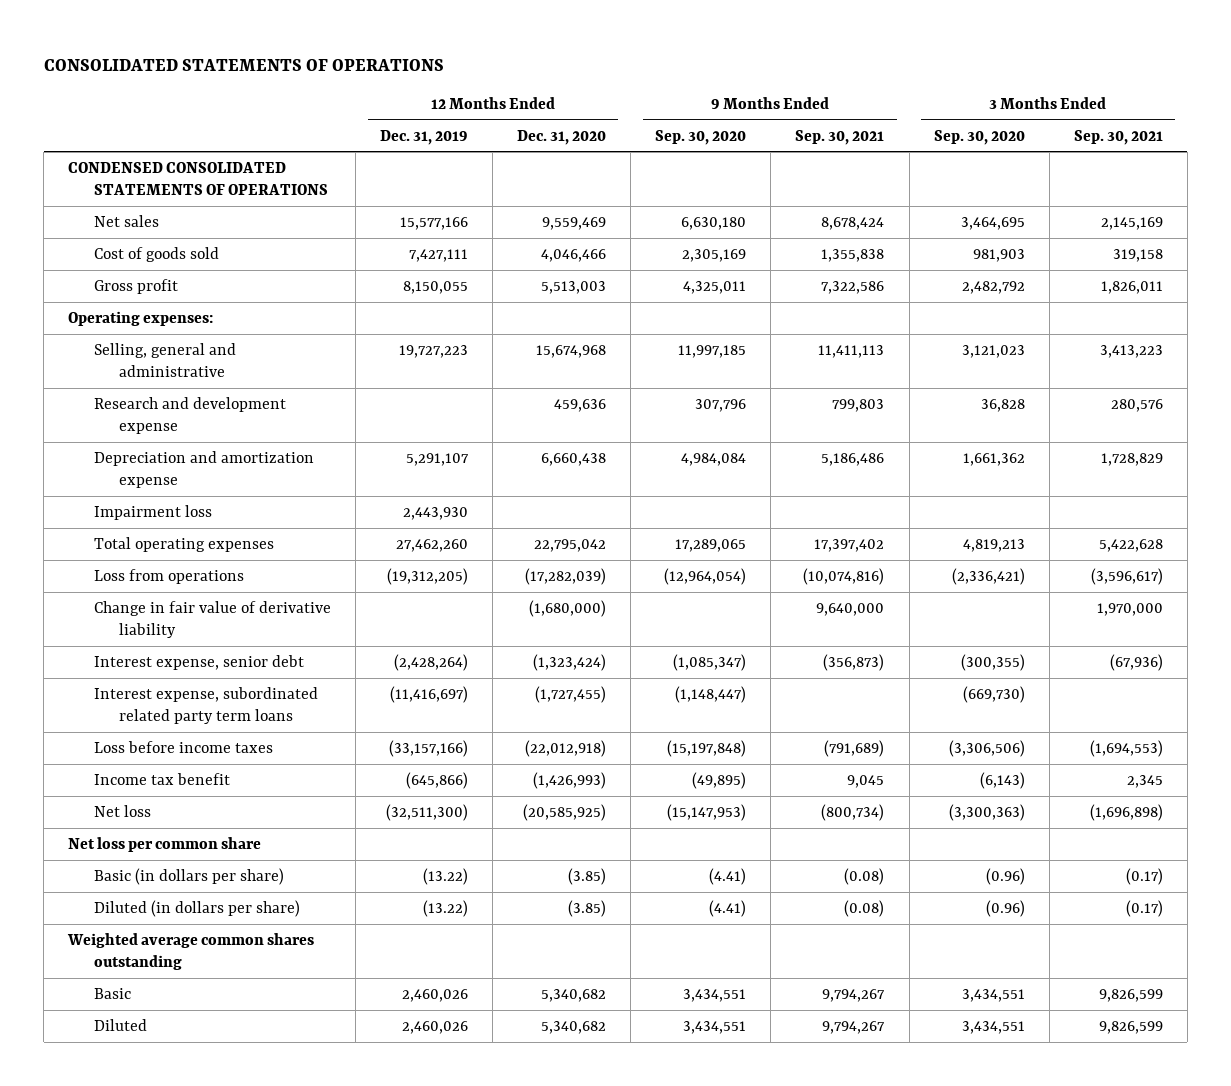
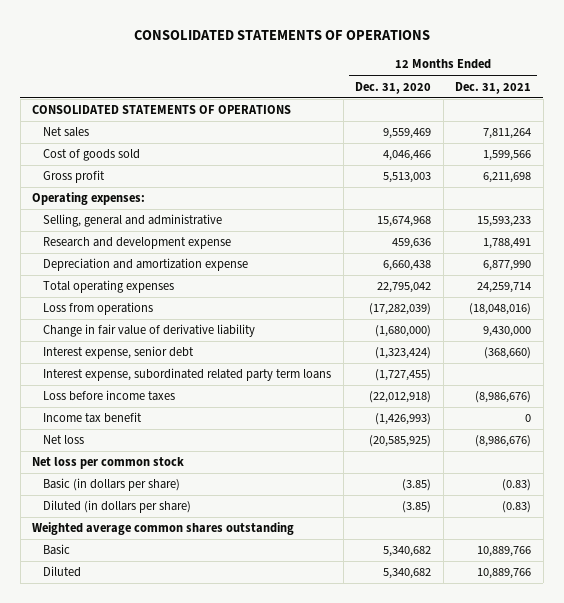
- | 12 Months Ended Dec. 31, 2019 | 12 Months Ended Dec. 31, 2020 | 9 Months Ended Sep. 30, 2020 | 9 Months Ended Sep. 30, 2021 | 3 Months Ended Sep. 30, 2020 | 3 Months Ended Sep. 30, 2021
+ | 12 Months Ended Dec. 31, 2020 | 12 Months Ended Dec. 31, 2021
- CONDENSED CONSOLIDATED STATEMENTS OF OPERATIONS
+ CONSOLIDATED STATEMENTS OF OPERATIONS
- Impairment loss | 2,443,930 | | | | |
- Net loss per common share
+ Net loss per common stock

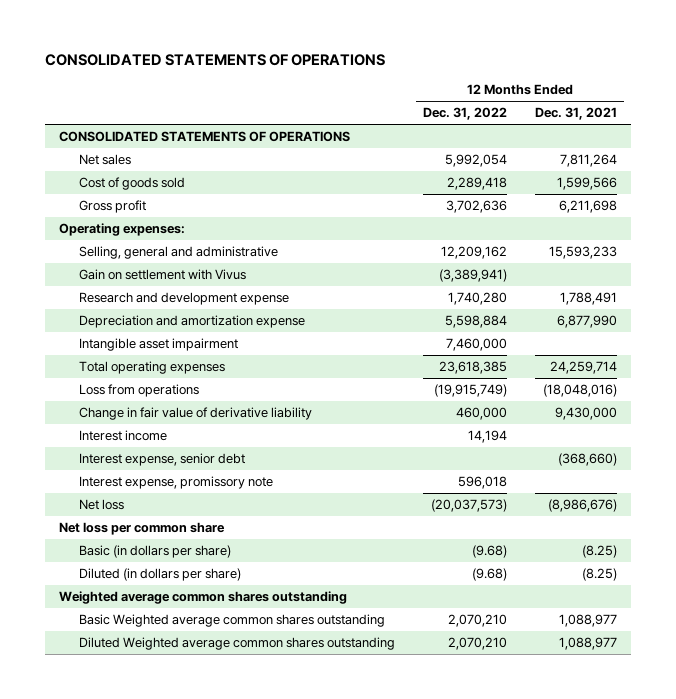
- | 12 Months Ended Dec. 31, 2020 | 12 Months Ended Dec. 31, 2021
+ | 12 Months Ended Dec. 31, 2022 | 12 Months Ended Dec. 31, 2021
+ Gain on settlement with Vivus | (3,389,941) |
+ Intangible asset impairment | 7,460,000 |
+ Interest income | 14,194 |
- Interest expense, subordinated related party term loans | (1,727,455) |
- Loss before income taxes | (22,012,918) | (8,986,676)
- Income tax benefit | (1,426,993) | 0
+ Interest expense, promissory note | 596,018 |
- Net loss per common stock
- Basic (in dollars per share) | (3.85) | (0.83)
- Diluted (in dollars per share) | (3.85) | (0.83)
+ Net loss per common share
+ Basic (in dollars per share) | (9.68) | (8.25)
+ Diluted (in dollars per share) | (9.68) | (8.25)
- Basic | 5,340,682 | 10,889,766
- Diluted | 5,340,682 | 10,889,766
+ Basic Weighted average common shares outstanding | 2,070,210 | 1,088,977
+ Diluted Weighted average common shares outstanding | 2,070,210 | 1,088,977

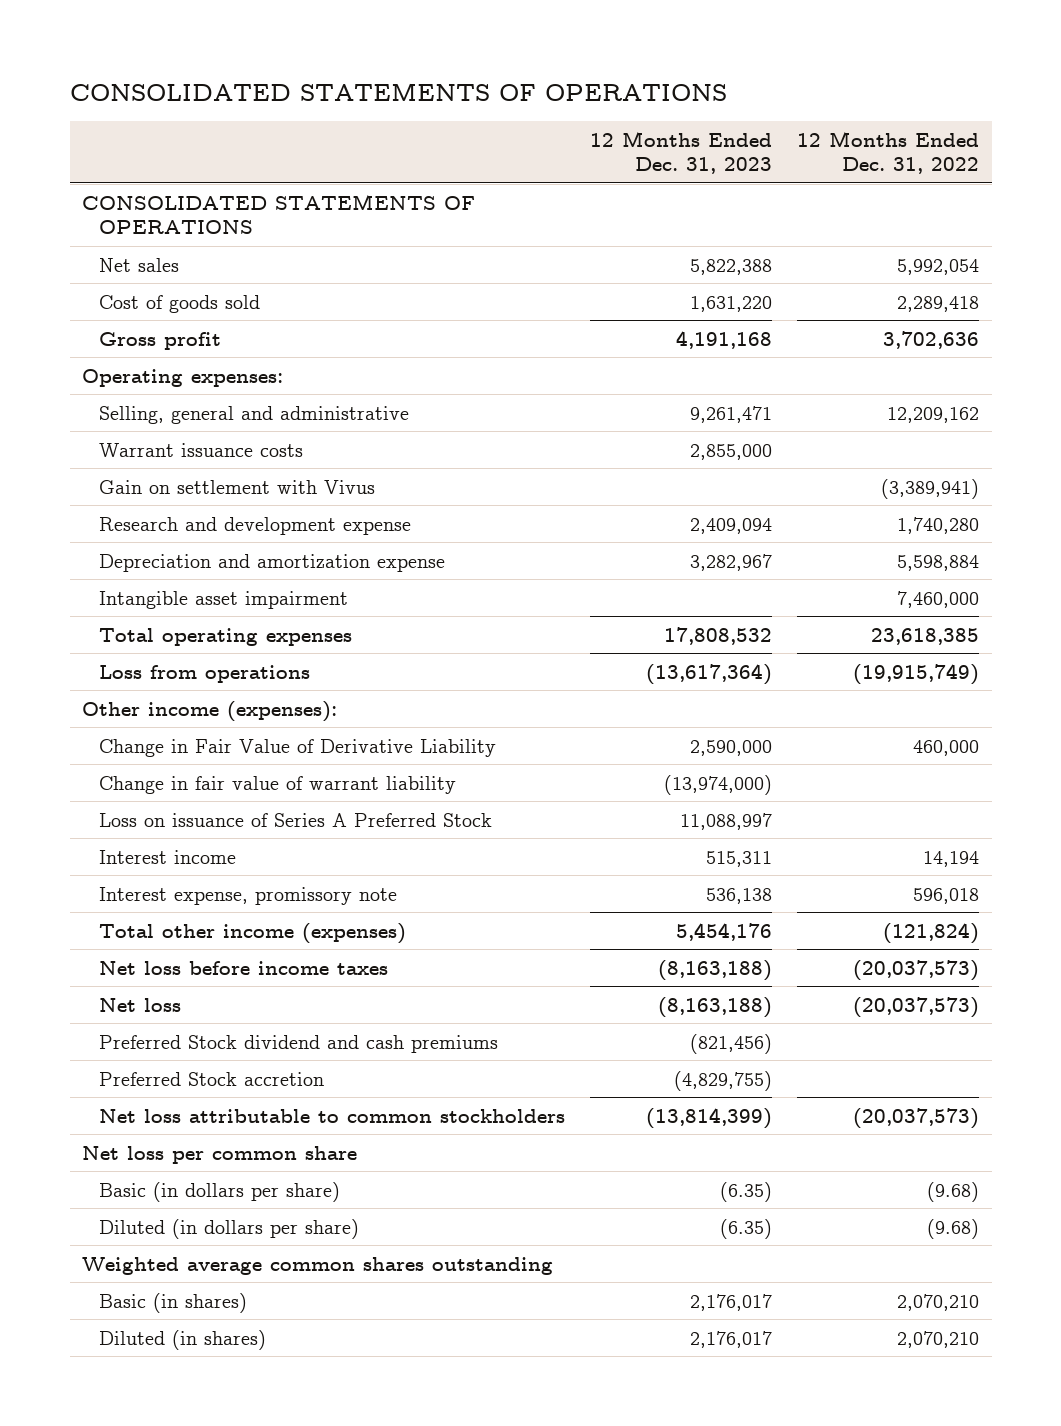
- | 12 Months Ended Dec. 31, 2022 | 12 Months Ended Dec. 31, 2021
+ | 12 Months Ended Dec. 31, 2023 | 12 Months Ended Dec. 31, 2022
+ Warrant issuance costs | 2,855,000 |
- Change in fair value of derivative liability | 460,000 | 9,430,000
+ Other income (expenses):
+ Change in Fair Value of Derivative Liability | 2,590,000 | 460,000
+ Change in fair value of warrant liability | (13,974,000) |
+ Loss on issuance of Series A Preferred Stock | 11,088,997 |
- Interest expense, senior debt | | (368,660)
+ Total other income (expenses) | 5,454,176 | (121,824)
+ Net loss before income taxes | (8,163,188) | (20,037,573)
+ Preferred Stock dividend and cash premiums | (821,456) |
+ Preferred Stock accretion | (4,829,755) |
+ Net loss attributable to common stockholders | (13,814,399) | (20,037,573)
- Basic Weighted average common shares outstanding | 2,070,210 | 1,088,977
- Diluted Weighted average common shares outstanding | 2,070,210 | 1,088,977
+ Basic (in shares) | 2,176,017 | 2,070,210
+ Diluted (in shares) | 2,176,017 | 2,070,210

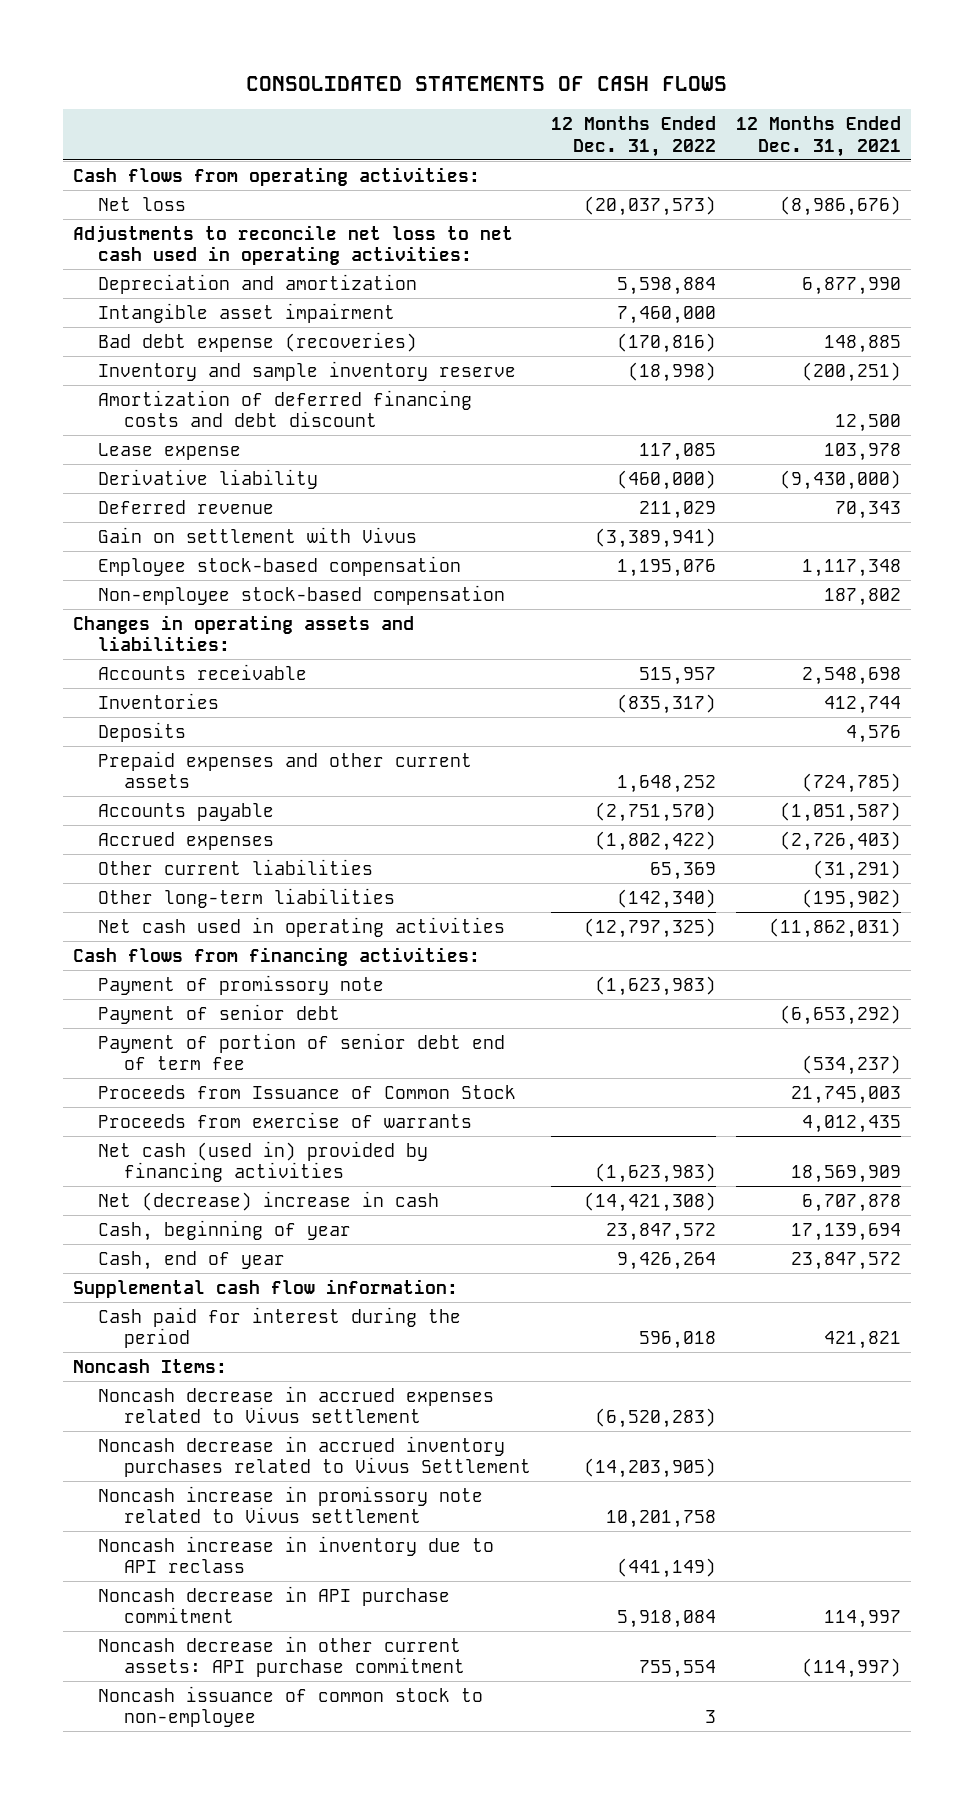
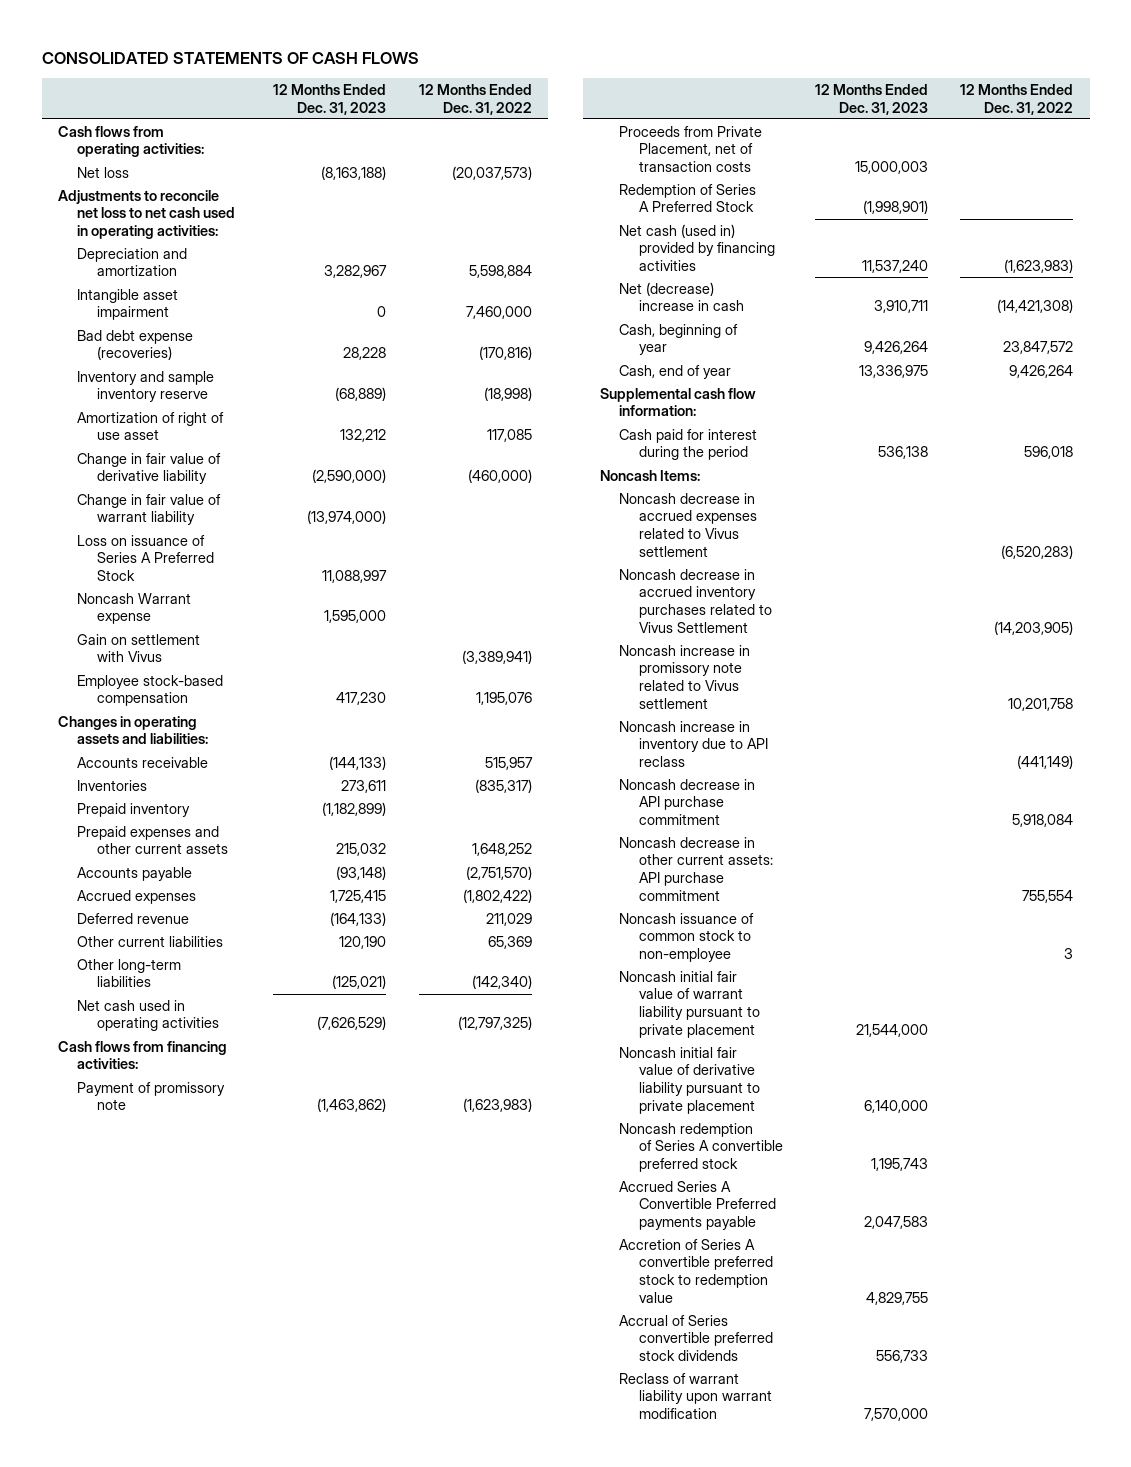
- | 12 Months Ended Dec. 31, 2022 | 12 Months Ended Dec. 31, 2021
+ | 12 Months Ended Dec. 31, 2023 | 12 Months Ended Dec. 31, 2022
- Amortization of deferred financing costs and debt discount | | 12,500
- Lease expense | 117,085 | 103,978
- Derivative liability | (460,000) | (9,430,000)
+ Amortization of right of use asset | 132,212 | 117,085
+ Change in fair value of derivative liability | (2,590,000) | (460,000)
+ Change in fair value of warrant liability | (13,974,000) |
+ Loss on issuance of Series A Preferred Stock | 11,088,997 |
+ Noncash Warrant expense | 1,595,000 |
- Non-employee stock-based compensation | | 187,802
- Deposits | | 4,576
+ Prepaid inventory | (1,182,899) |
moved down: Deferred revenue | (164,133) | 211,029
- Payment of senior debt | | (6,653,292)
- Payment of portion of senior debt end of term fee | | (534,237)
- Proceeds from Issuance of Common Stock | | 21,745,003
- Proceeds from exercise of warrants | | 4,012,435
+ Proceeds from Private Placement, net of transaction costs | 15,000,003 |
+ Redemption of Series A Preferred Stock | (1,998,901) |
+ Noncash initial fair value of warrant liability pursuant to private placement | 21,544,000 |
+ Noncash initial fair value of derivative liability pursuant to private placement | 6,140,000 |
+ Noncash redemption of Series A convertible preferred stock | 1,195,743 |
+ Accrued Series A Convertible Preferred payments payable | 2,047,583 |
+ Accretion of Series A convertible preferred stock to redemption value | 4,829,755 |
+ Accrual of Series convertible preferred stock dividends | 556,733 |
+ Reclass of warrant liability upon warrant modification | 7,570,000 |

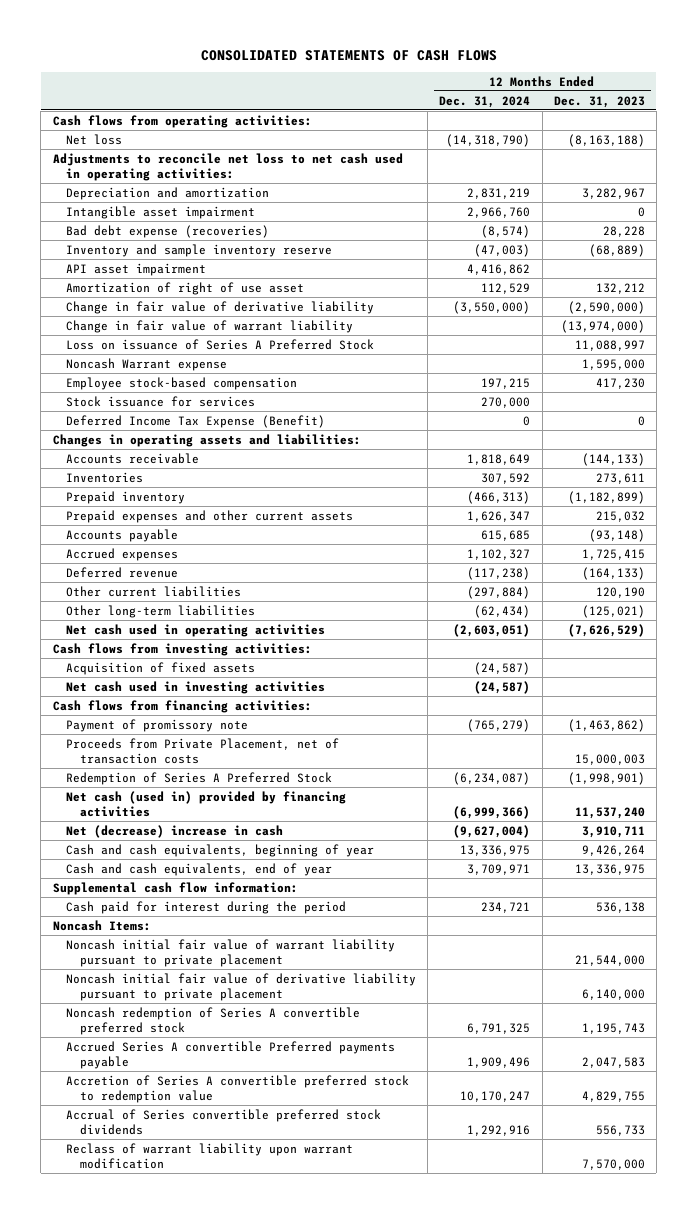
- | 12 Months Ended Dec. 31, 2023 | 12 Months Ended Dec. 31, 2022
+ | 12 Months Ended Dec. 31, 2024 | 12 Months Ended Dec. 31, 2023
+ API asset impairment | 4,416,862 |
- Gain on settlement with Vivus | | (3,389,941)
+ Stock issuance for services | 270,000 |
+ Deferred Income Tax Expense (Benefit) | 0 | 0
+ Cash flows from investing activities:
+ Acquisition of fixed assets | (24,587) |
+ Net cash used in investing activities | (24,587) |
- Cash, beginning of year | 9,426,264 | 23,847,572
- Cash, end of year | 13,336,975 | 9,426,264
+ Cash and cash equivalents, beginning of year | 13,336,975 | 9,426,264
+ Cash and cash equivalents, end of year | 3,709,971 | 13,336,975
- Noncash decrease in accrued expenses related to Vivus settlement | | (6,520,283)
- Noncash decrease in accrued inventory purchases related to Vivus Settlement | | (14,203,905)
- Noncash increase in promissory note related to Vivus settlement | | 10,201,758
- Noncash increase in inventory due to API reclass | | (441,149)
- Noncash decrease in API purchase commitment | | 5,918,084
- Noncash decrease in other current assets: API purchase commitment | | 755,554
- Noncash issuance of common stock to non-employee | | 3
- Accrued Series A Convertible Preferred payments payable | 2,047,583 |
+ Accrued Series A convertible Preferred payments payable | 1,909,496 | 2,047,583

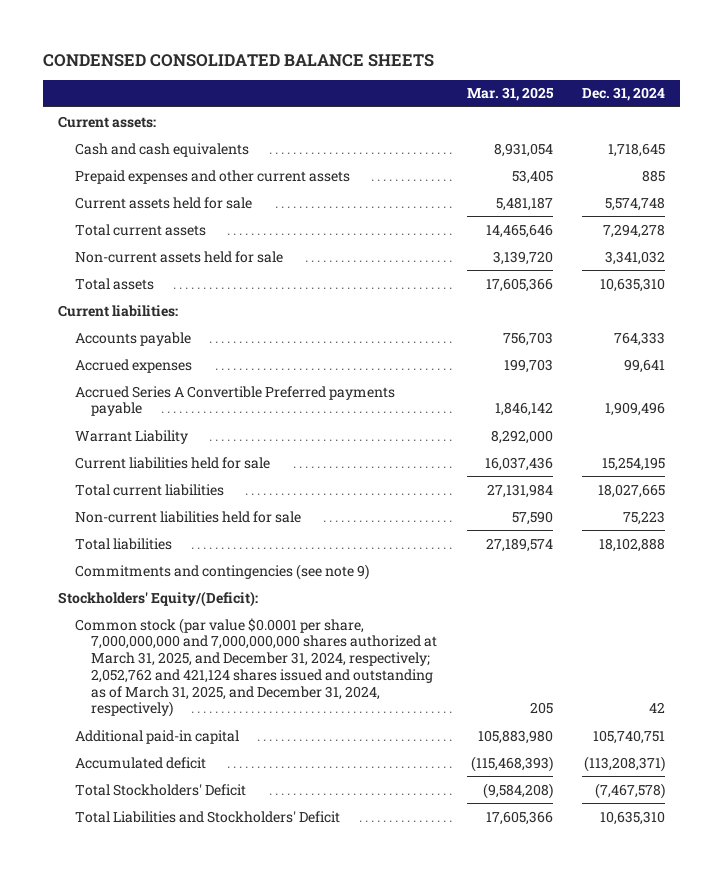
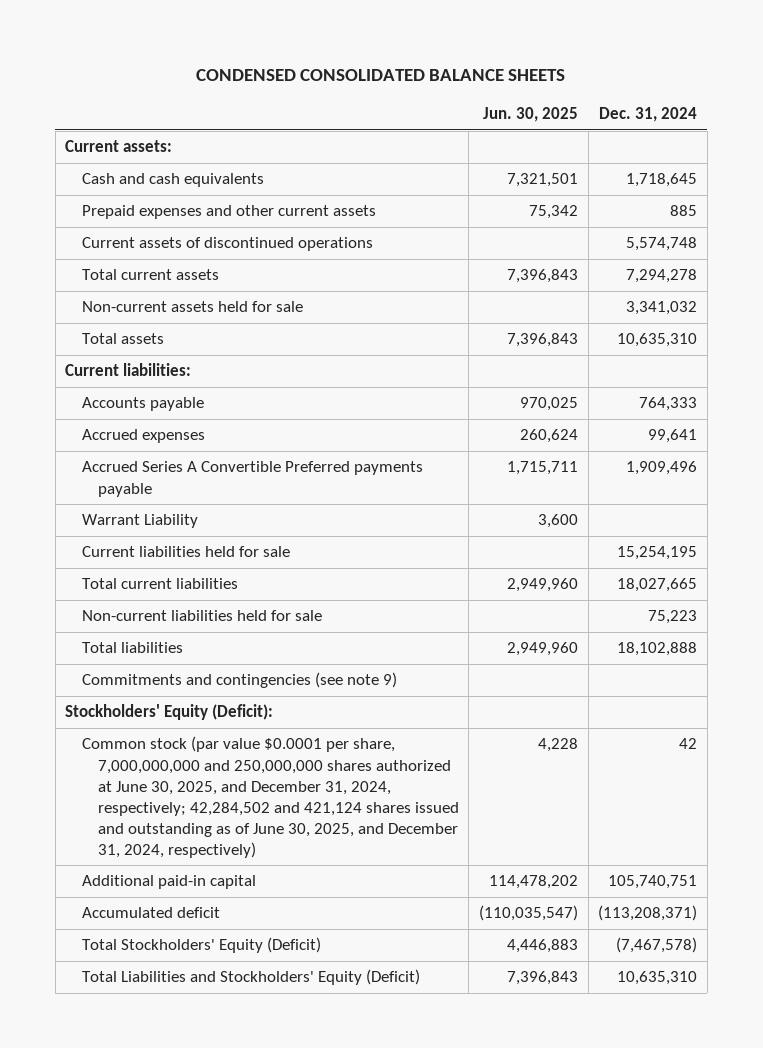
- | Mar. 31, 2025 | Dec. 31, 2024
+ | Jun. 30, 2025 | Dec. 31, 2024
- Current assets held for sale | 5,481,187 | 5,574,748
+ Current assets of discontinued operations | | 5,574,748
- Stockholders' Equity/(Deficit):
- Common stock (par value $0.0001 per share, 7,000,000,000 and 7,000,000,000 shares authorized at March 31, 2025, and December 31, 2024, respectively; 2,052,762 and 421,124 shares issued and outstanding as of March 31, 2025, and December 31, 2024, respectively) | 205 | 42
+ Stockholders' Equity (Deficit):
+ Common stock (par value $0.0001 per share, 7,000,000,000 and 250,000,000 shares authorized at June 30, 2025, and December 31, 2024, respectively; 42,284,502 and 421,124 shares issued and outstanding as of June 30, 2025, and December 31, 2024, respectively) | 4,228 | 42
- Total Stockholders' Deficit | (9,584,208) | (7,467,578)
- Total Liabilities and Stockholders' Deficit | 17,605,366 | 10,635,310
+ Total Stockholders' Equity (Deficit) | 4,446,883 | (7,467,578)
+ Total Liabilities and Stockholders' Equity (Deficit) | 7,396,843 | 10,635,310

